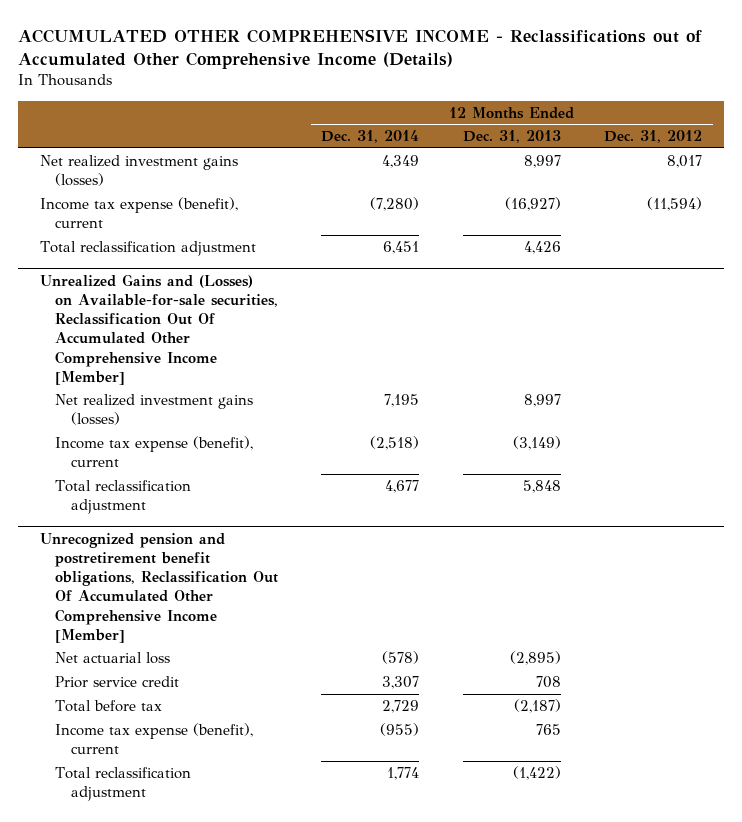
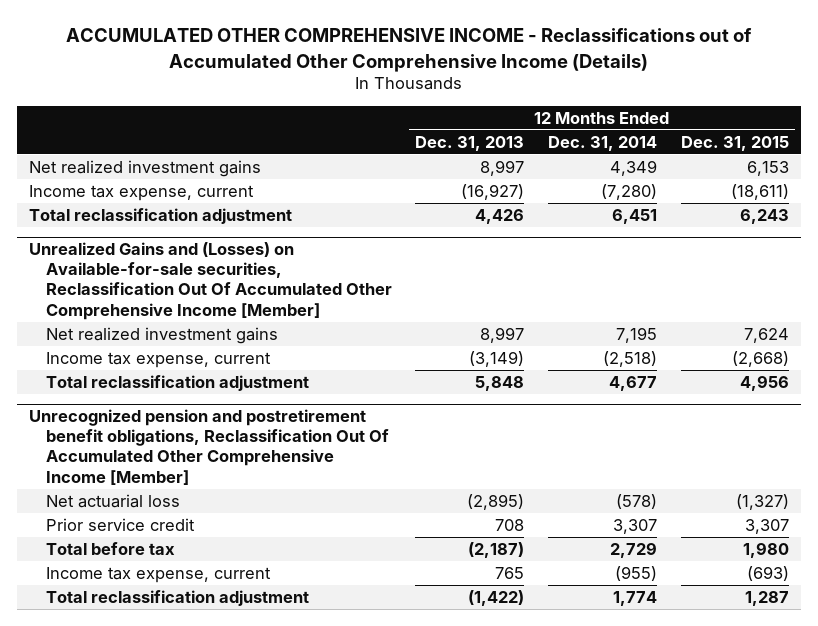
- | 12 Months Ended Dec. 31, 2014 | 12 Months Ended Dec. 31, 2013 | 12 Months Ended Dec. 31, 2012
+ | 12 Months Ended Dec. 31, 2013 | 12 Months Ended Dec. 31, 2014 | 12 Months Ended Dec. 31, 2015
- Net realized investment gains (losses) | 4,349 | 8,997 | 8,017
- Income tax expense (benefit), current | (7,280) | (16,927) | (11,594)
+ Net realized investment gains | 8,997 | 4,349 | 6,153
+ Income tax expense, current | (16,927) | (7,280) | (18,611)
@ Unrealized Gains and (Losses) on Available-for-sale securities, Reclassification Out Of Accumulated Other Comprehensive Income [Member]
- Net realized investment gains (losses) | 7,195 | 8,997 |
- Income tax expense (benefit), current | (2,518) | (3,149) |
+ Net realized investment gains | 8,997 | 7,195 | 7,624
+ Income tax expense, current | (3,149) | (2,518) | (2,668)
@ Unrecognized pension and postretirement benefit obligations, Reclassification Out Of Accumulated Other Comprehensive Income [Member]
- Income tax expense (benefit), current | (955) | 765 |
+ Income tax expense, current | 765 | (955) | (693)

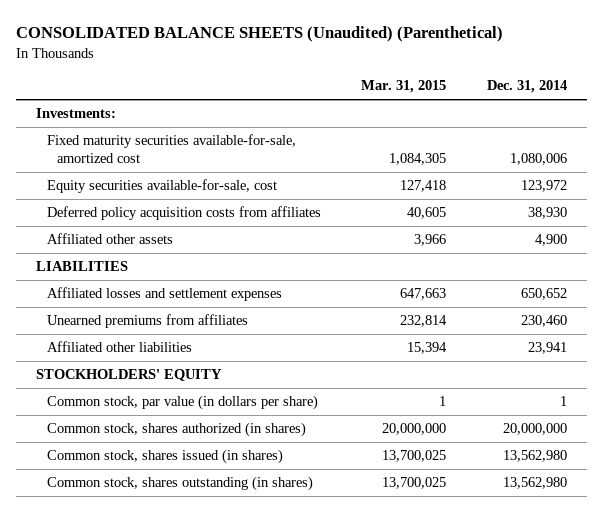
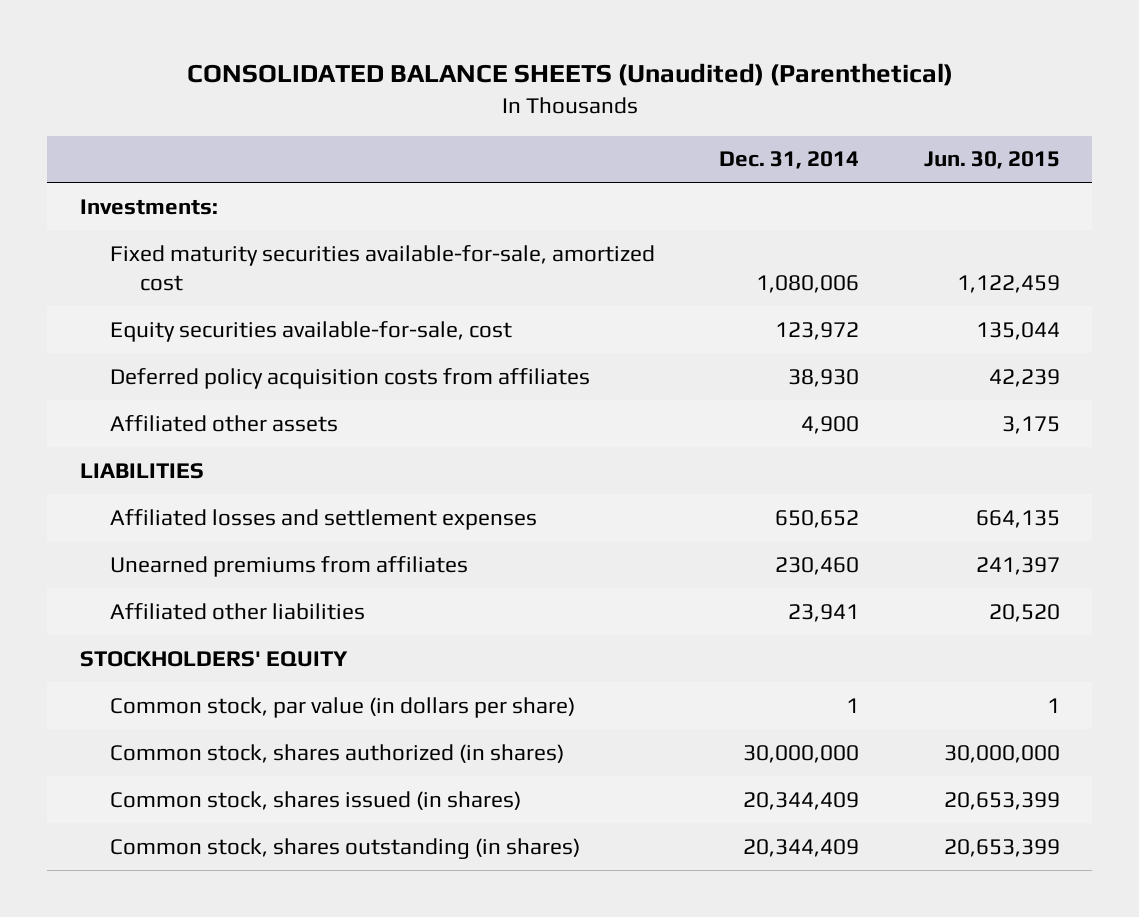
- | Mar. 31, 2015 | Dec. 31, 2014
+ | Dec. 31, 2014 | Jun. 30, 2015
- Common stock, shares authorized (in shares) | 20,000,000 | 20,000,000
- Common stock, shares issued (in shares) | 13,700,025 | 13,562,980
- Common stock, shares outstanding (in shares) | 13,700,025 | 13,562,980
+ Common stock, shares authorized (in shares) | 30,000,000 | 30,000,000
+ Common stock, shares issued (in shares) | 20,344,409 | 20,653,399
+ Common stock, shares outstanding (in shares) | 20,344,409 | 20,653,399

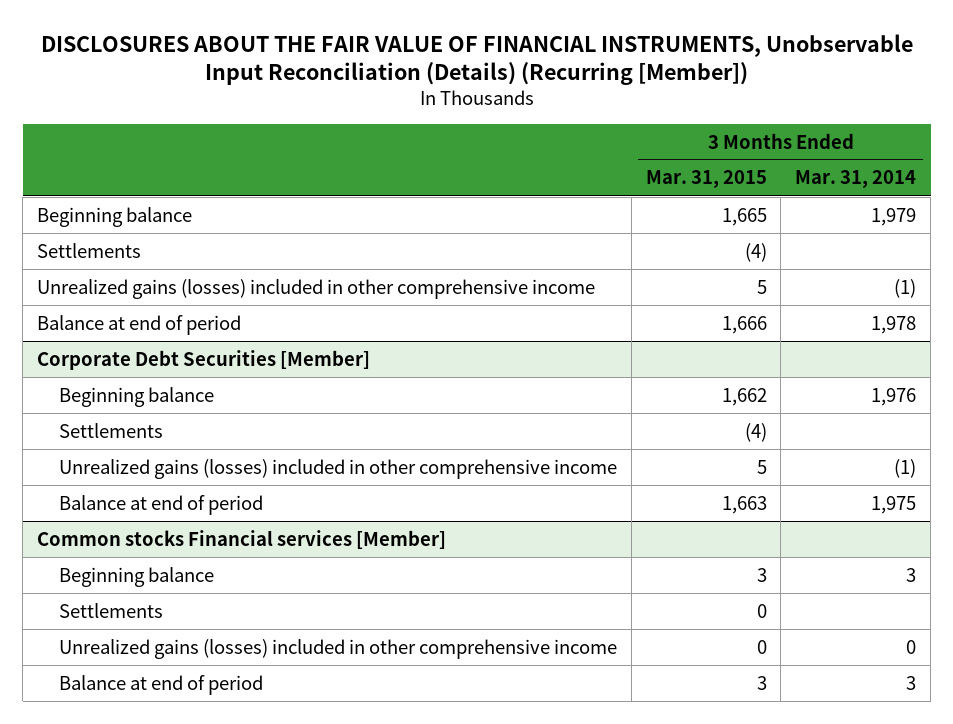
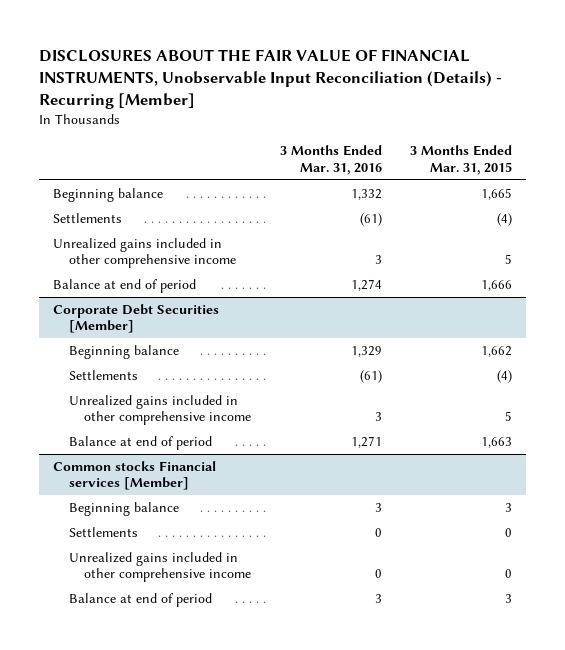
- DISCLOSURES ABOUT THE FAIR VALUE OF FINANCIAL INSTRUMENTS, Unobservable Input Reconciliation (Details) (Recurring [Member])
+ DISCLOSURES ABOUT THE FAIR VALUE OF FINANCIAL INSTRUMENTS, Unobservable Input Reconciliation (Details) - Recurring [Member]
- | 3 Months Ended Mar. 31, 2015 | 3 Months Ended Mar. 31, 2014
+ | 3 Months Ended Mar. 31, 2016 | 3 Months Ended Mar. 31, 2015
- Unrealized gains (losses) included in other comprehensive income | 5 | (1)
+ Unrealized gains included in other comprehensive income | 3 | 5
@ Corporate Debt Securities [Member]
- Unrealized gains (losses) included in other comprehensive income | 5 | (1)
+ Unrealized gains included in other comprehensive income | 3 | 5
@ Common stocks Financial services [Member]
- Unrealized gains (losses) included in other comprehensive income | 0 | 0
+ Unrealized gains included in other comprehensive income | 0 | 0

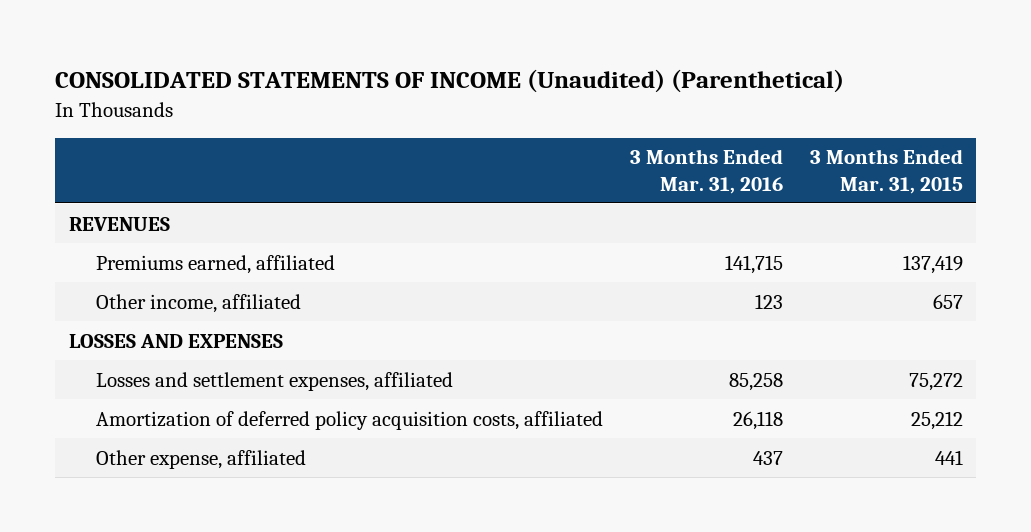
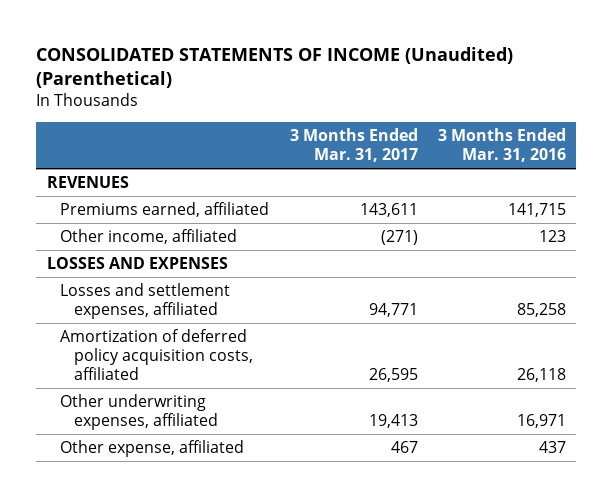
- | 3 Months Ended Mar. 31, 2016 | 3 Months Ended Mar. 31, 2015
+ | 3 Months Ended Mar. 31, 2017 | 3 Months Ended Mar. 31, 2016
+ Other underwriting expenses, affiliated | 19,413 | 16,971

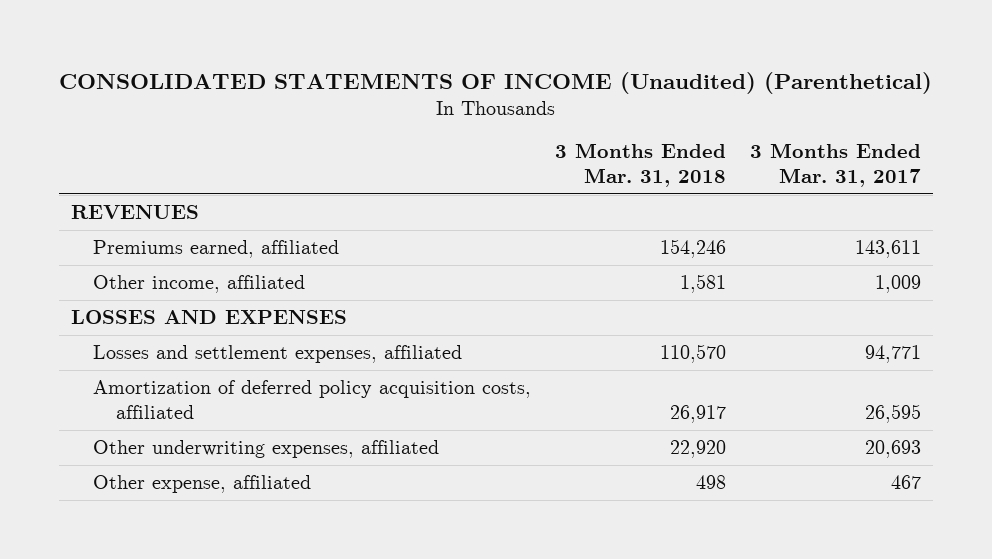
- | 3 Months Ended Mar. 31, 2017 | 3 Months Ended Mar. 31, 2016
+ | 3 Months Ended Mar. 31, 2018 | 3 Months Ended Mar. 31, 2017
- Other income, affiliated | (271) | 123
+ Other income, affiliated | 1,581 | 1,009
- Other underwriting expenses, affiliated | 19,413 | 16,971
+ Other underwriting expenses, affiliated | 22,920 | 20,693

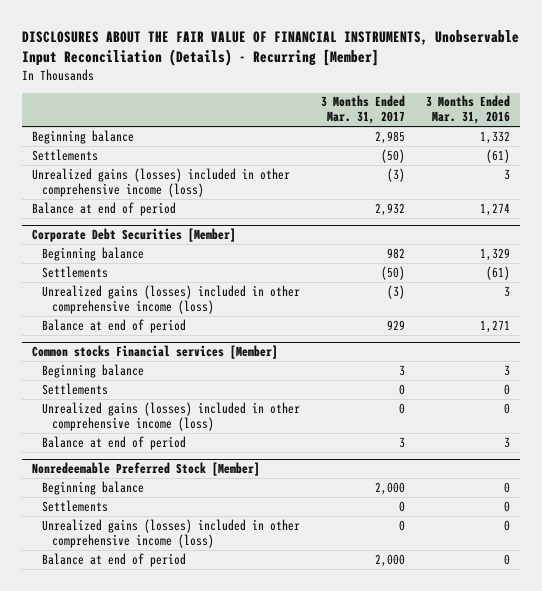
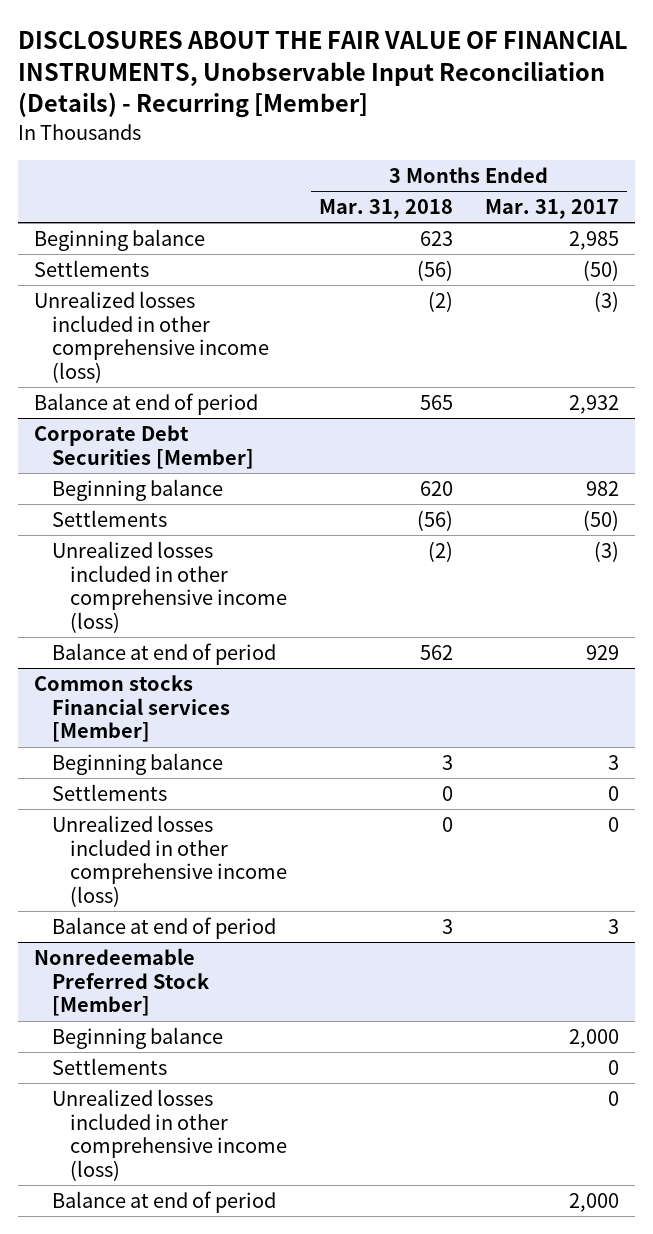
- | 3 Months Ended Mar. 31, 2017 | 3 Months Ended Mar. 31, 2016
+ | 3 Months Ended Mar. 31, 2018 | 3 Months Ended Mar. 31, 2017
- Unrealized gains (losses) included in other comprehensive income (loss) | (3) | 3
+ Unrealized losses included in other comprehensive income (loss) | (2) | (3)
@ Corporate Debt Securities [Member]
- Unrealized gains (losses) included in other comprehensive income (loss) | (3) | 3
+ Unrealized losses included in other comprehensive income (loss) | (2) | (3)
@ Common stocks Financial services [Member]
- Unrealized gains (losses) included in other comprehensive income (loss) | 0 | 0
+ Unrealized losses included in other comprehensive income (loss) | 0 | 0
@ Nonredeemable Preferred Stock [Member]
- Unrealized gains (losses) included in other comprehensive income (loss) | 0 | 0
+ Unrealized losses included in other comprehensive income (loss) | | 0

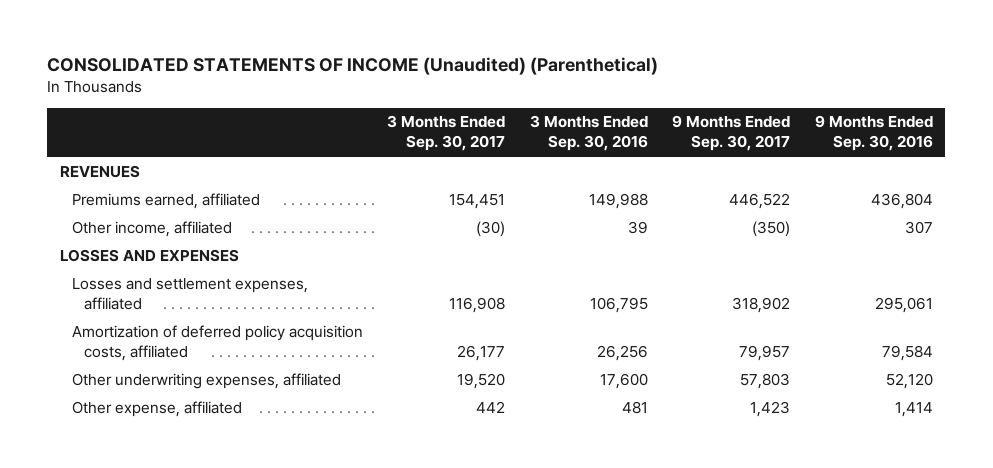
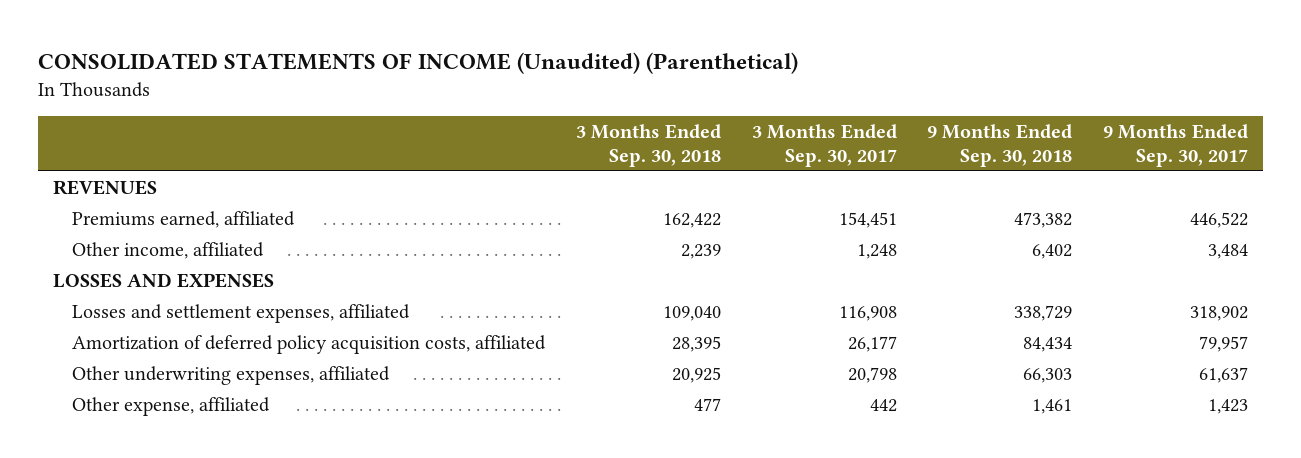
- | 3 Months Ended Sep. 30, 2017 | 3 Months Ended Sep. 30, 2016 | 9 Months Ended Sep. 30, 2017 | 9 Months Ended Sep. 30, 2016
+ | 3 Months Ended Sep. 30, 2018 | 3 Months Ended Sep. 30, 2017 | 9 Months Ended Sep. 30, 2018 | 9 Months Ended Sep. 30, 2017
- Other income, affiliated | (30) | 39 | (350) | 307
+ Other income, affiliated | 2,239 | 1,248 | 6,402 | 3,484
- Other underwriting expenses, affiliated | 19,520 | 17,600 | 57,803 | 52,120
+ Other underwriting expenses, affiliated | 20,925 | 20,798 | 66,303 | 61,637

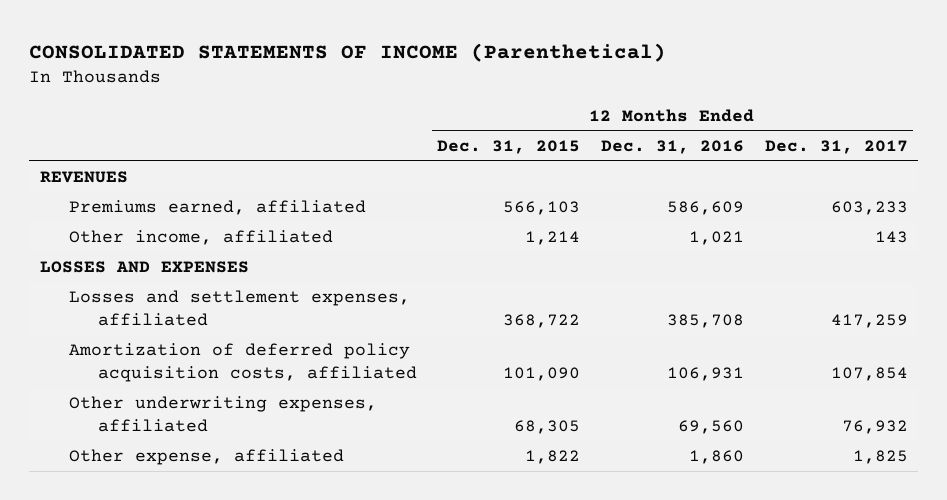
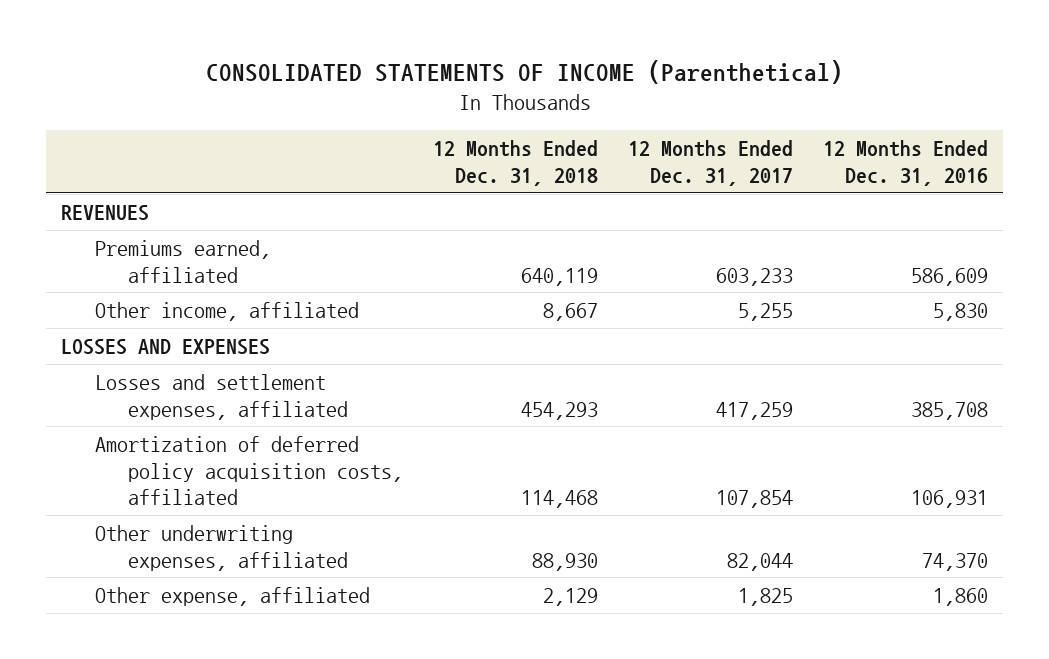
- | 12 Months Ended Dec. 31, 2015 | 12 Months Ended Dec. 31, 2016 | 12 Months Ended Dec. 31, 2017
+ | 12 Months Ended Dec. 31, 2018 | 12 Months Ended Dec. 31, 2017 | 12 Months Ended Dec. 31, 2016
- Other income, affiliated | 1,214 | 1,021 | 143
+ Other income, affiliated | 8,667 | 5,255 | 5,830
- Other underwriting expenses, affiliated | 68,305 | 69,560 | 76,932
+ Other underwriting expenses, affiliated | 88,930 | 82,044 | 74,370

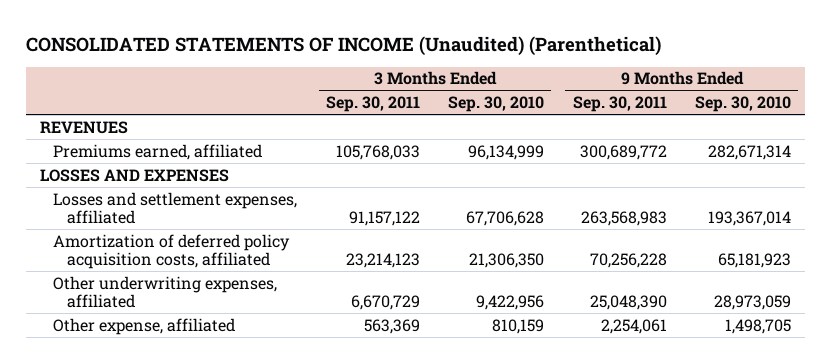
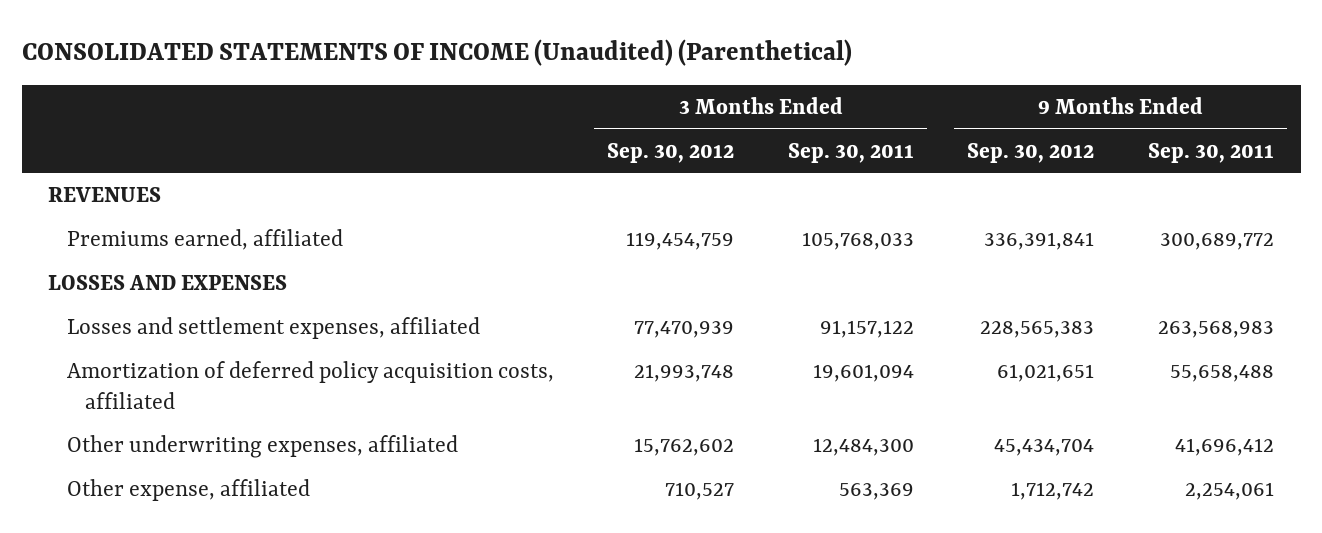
- | 3 Months Ended Sep. 30, 2011 | 3 Months Ended Sep. 30, 2010 | 9 Months Ended Sep. 30, 2011 | 9 Months Ended Sep. 30, 2010
+ | 3 Months Ended Sep. 30, 2012 | 3 Months Ended Sep. 30, 2011 | 9 Months Ended Sep. 30, 2012 | 9 Months Ended Sep. 30, 2011
- Amortization of deferred policy acquisition costs, affiliated | 23,214,123 | 21,306,350 | 70,256,228 | 65,181,923
- Other underwriting expenses, affiliated | 6,670,729 | 9,422,956 | 25,048,390 | 28,973,059
+ Amortization of deferred policy acquisition costs, affiliated | 21,993,748 | 19,601,094 | 61,021,651 | 55,658,488
+ Other underwriting expenses, affiliated | 15,762,602 | 12,484,300 | 45,434,704 | 41,696,412

